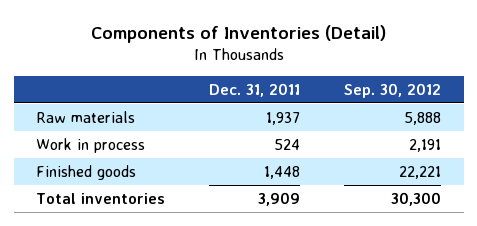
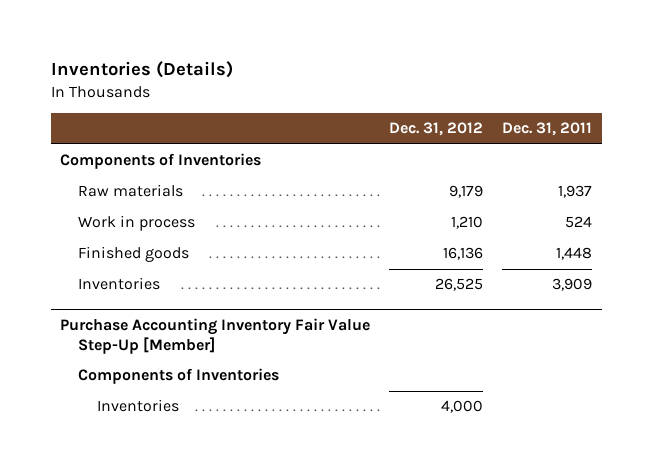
- Components of Inventories (Detail)
+ Inventories (Details)
- | Dec. 31, 2011 | Sep. 30, 2012
+ | Dec. 31, 2012 | Dec. 31, 2011
+ Components of Inventories
- Total inventories | 3,909 | 30,300
+ Inventories | 26,525 | 3,909
+ Purchase Accounting Inventory Fair Value Step-Up [Member]
+ Components of Inventories
+ Inventories | 4,000 |

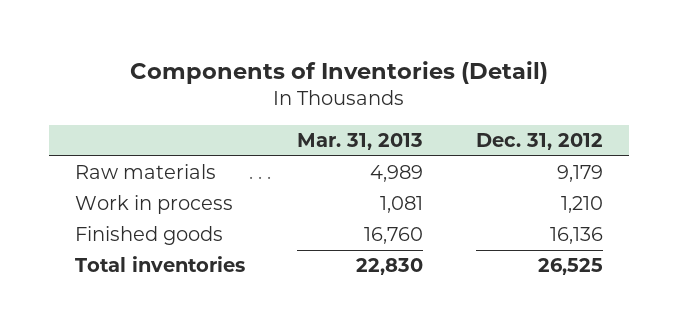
- Inventories (Details)
+ Components of Inventories (Detail)
- | Dec. 31, 2012 | Dec. 31, 2011
+ | Mar. 31, 2013 | Dec. 31, 2012
- Components of Inventories
- Inventories | 26,525 | 3,909
- Purchase Accounting Inventory Fair Value Step-Up [Member]
- Components of Inventories
- Inventories | 4,000 |
+ Total inventories | 22,830 | 26,525

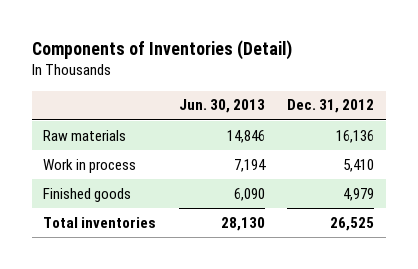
- | Mar. 31, 2013 | Dec. 31, 2012
+ | Jun. 30, 2013 | Dec. 31, 2012
- Raw materials | 4,989 | 9,179
- Work in process | 1,081 | 1,210
- Finished goods | 16,760 | 16,136
+ Raw materials | 14,846 | 16,136
+ Work in process | 7,194 | 5,410
+ Finished goods | 6,090 | 4,979

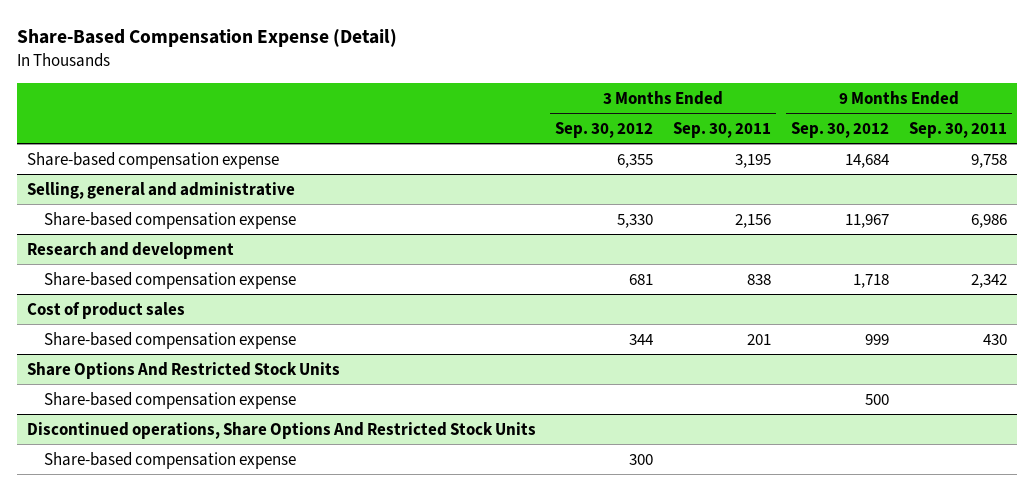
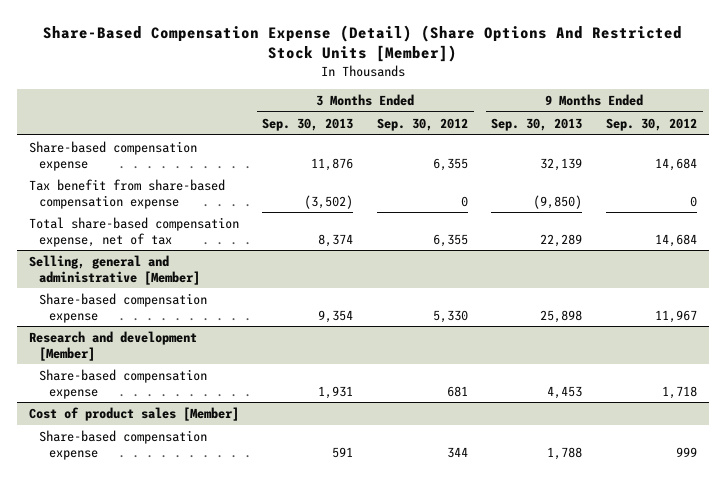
- Share-Based Compensation Expense (Detail)
+ Share-Based Compensation Expense (Detail) (Share Options And Restricted Stock Units [Member])
- | 3 Months Ended Sep. 30, 2012 | 3 Months Ended Sep. 30, 2011 | 9 Months Ended Sep. 30, 2012 | 9 Months Ended Sep. 30, 2011
+ | 3 Months Ended Sep. 30, 2013 | 3 Months Ended Sep. 30, 2012 | 9 Months Ended Sep. 30, 2013 | 9 Months Ended Sep. 30, 2012
- Selling, general and administrative
+ Tax benefit from share-based compensation expense | (3,502) | 0 | (9,850) | 0
+ Total share-based compensation expense, net of tax | 8,374 | 6,355 | 22,289 | 14,684
+ Selling, general and administrative [Member]
- Research and development
+ Research and development [Member]
- Cost of product sales
+ Cost of product sales [Member]
- Share Options And Restricted Stock Units
- Share-based compensation expense | | | 500 |
- Discontinued operations, Share Options And Restricted Stock Units
- Share-based compensation expense | 300 | | |

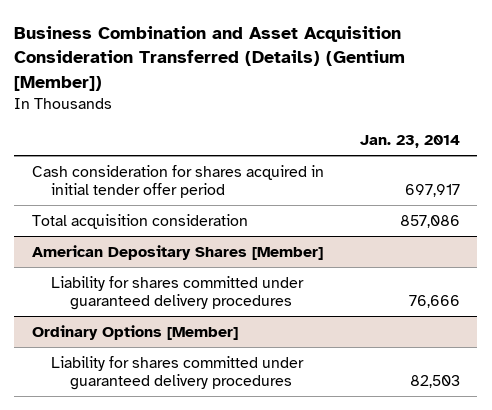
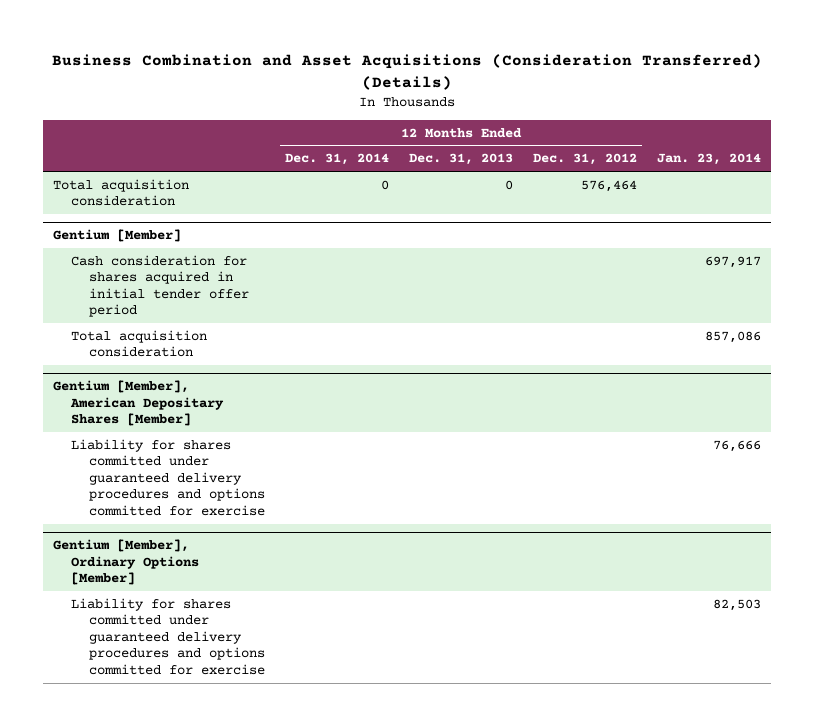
- Business Combination and Asset Acquisition Consideration Transferred (Details) (Gentium [Member])
+ Business Combination and Asset Acquisitions (Consideration Transferred) (Details)
- | Jan. 23, 2014
+ | 12 Months Ended Dec. 31, 2014 | 12 Months Ended Dec. 31, 2013 | 12 Months Ended Dec. 31, 2012 | Jan. 23, 2014
+ Total acquisition consideration | 0 | 0 | 576,464 |
+ Gentium [Member]
- American Depositary Shares [Member]
- Liability for shares committed under guaranteed delivery procedures | 76,666
- Ordinary Options [Member]
- Liability for shares committed under guaranteed delivery procedures | 82,503
+ Gentium [Member], American Depositary Shares [Member]
+ Liability for shares committed under guaranteed delivery procedures and options committed for exercise | | | | 76,666
+ Gentium [Member], Ordinary Options [Member]
+ Liability for shares committed under guaranteed delivery procedures and options committed for exercise | | | | 82,503

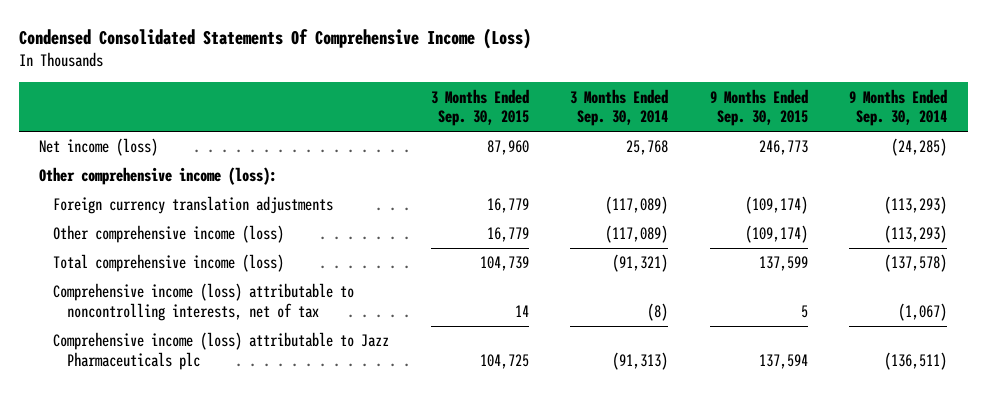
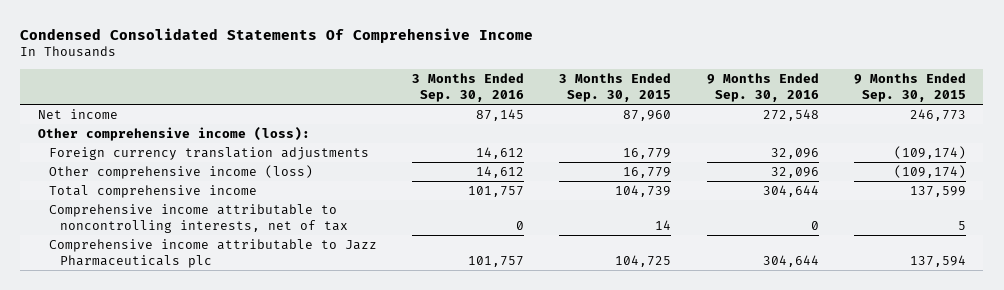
- Condensed Consolidated Statements Of Comprehensive Income (Loss)
+ Condensed Consolidated Statements Of Comprehensive Income
- | 3 Months Ended Sep. 30, 2015 | 3 Months Ended Sep. 30, 2014 | 9 Months Ended Sep. 30, 2015 | 9 Months Ended Sep. 30, 2014
+ | 3 Months Ended Sep. 30, 2016 | 3 Months Ended Sep. 30, 2015 | 9 Months Ended Sep. 30, 2016 | 9 Months Ended Sep. 30, 2015
- Net income (loss) | 87,960 | 25,768 | 246,773 | (24,285)
+ Net income | 87,145 | 87,960 | 272,548 | 246,773
- Total comprehensive income (loss) | 104,739 | (91,321) | 137,599 | (137,578)
- Comprehensive income (loss) attributable to noncontrolling interests, net of tax | 14 | (8) | 5 | (1,067)
- Comprehensive income (loss) attributable to Jazz Pharmaceuticals plc | 104,725 | (91,313) | 137,594 | (136,511)
+ Total comprehensive income | 101,757 | 104,739 | 304,644 | 137,599
+ Comprehensive income attributable to noncontrolling interests, net of tax | 0 | 14 | 0 | 5
+ Comprehensive income attributable to Jazz Pharmaceuticals plc | 101,757 | 104,725 | 304,644 | 137,594

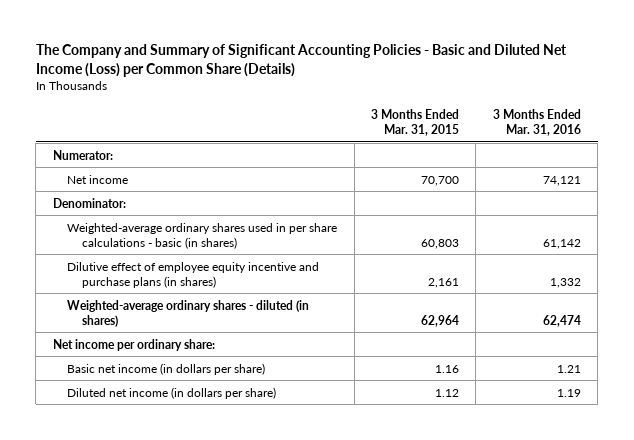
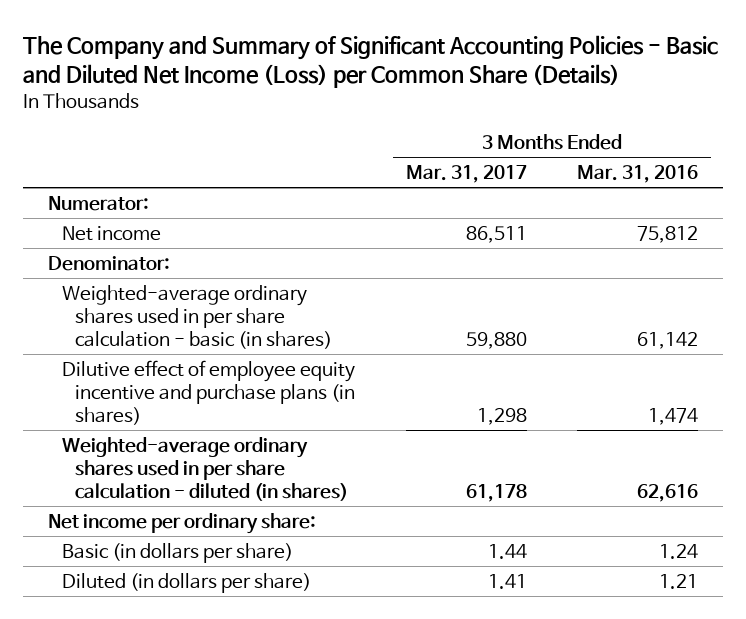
- | 3 Months Ended Mar. 31, 2015 | 3 Months Ended Mar. 31, 2016
+ | 3 Months Ended Mar. 31, 2017 | 3 Months Ended Mar. 31, 2016
- Net income | 70,700 | 74,121
+ Net income | 86,511 | 75,812
- Weighted-average ordinary shares used in per share calculations - basic (in shares) | 60,803 | 61,142
- Dilutive effect of employee equity incentive and purchase plans (in shares) | 2,161 | 1,332
- Weighted-average ordinary shares - diluted (in shares) | 62,964 | 62,474
+ Weighted-average ordinary shares used in per share calculation - basic (in shares) | 59,880 | 61,142
+ Dilutive effect of employee equity incentive and purchase plans (in shares) | 1,298 | 1,474
+ Weighted-average ordinary shares used in per share calculation - diluted (in shares) | 61,178 | 62,616
- Basic net income (in dollars per share) | 1.16 | 1.21
- Diluted net income (in dollars per share) | 1.12 | 1.19
+ Basic (in dollars per share) | 1.44 | 1.24
+ Diluted (in dollars per share) | 1.41 | 1.21

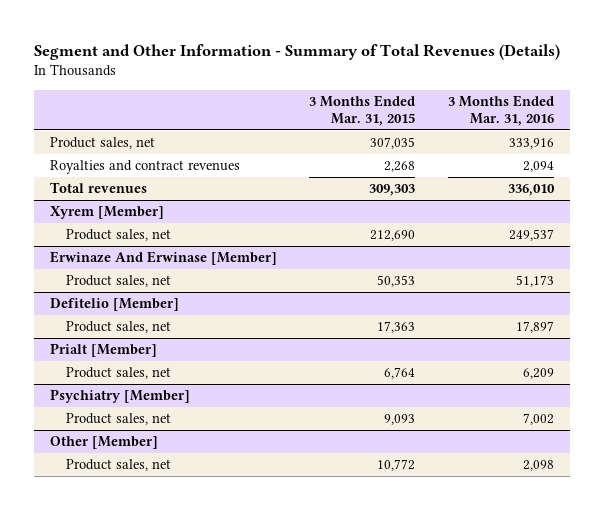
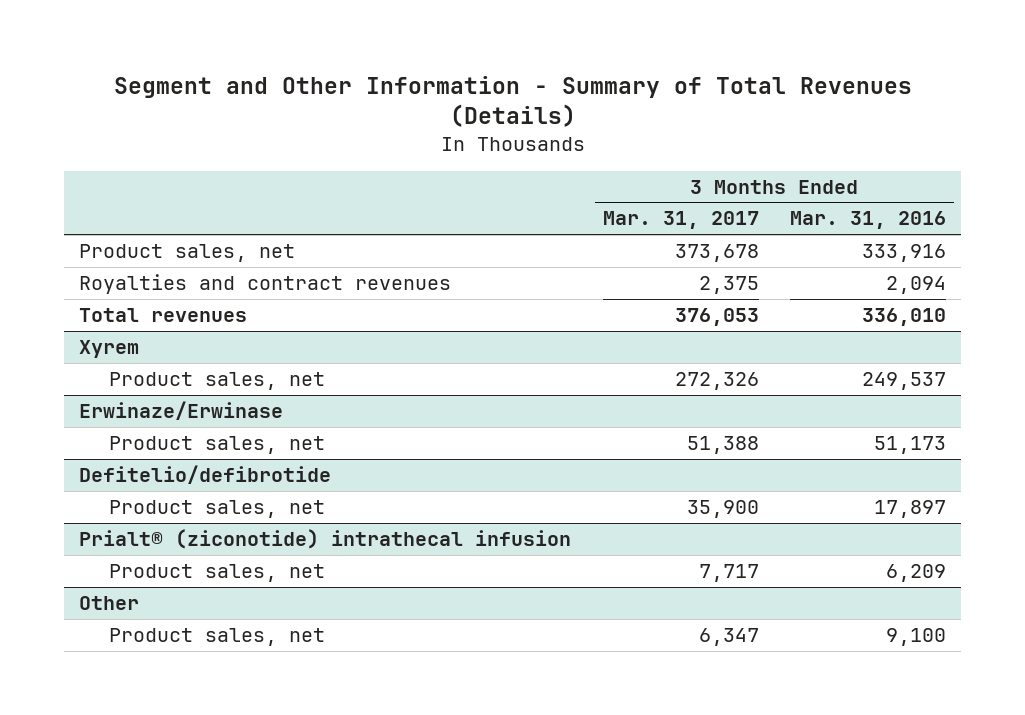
- | 3 Months Ended Mar. 31, 2015 | 3 Months Ended Mar. 31, 2016
+ | 3 Months Ended Mar. 31, 2017 | 3 Months Ended Mar. 31, 2016
- Xyrem [Member]
+ Xyrem
- Erwinaze And Erwinase [Member]
+ Erwinaze/Erwinase
- Defitelio [Member]
+ Defitelio/defibrotide
- Prialt [Member]
+ Prialt® (ziconotide) intrathecal infusion
- Psychiatry [Member]
- Product sales, net | 9,093 | 7,002
- Other [Member]
- Product sales, net | 10,772 | 2,098
+ Other
+ Product sales, net | 6,347 | 9,100

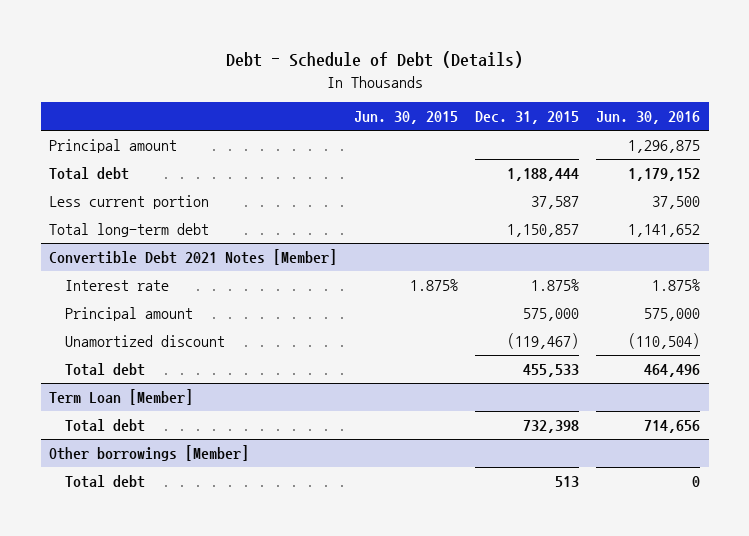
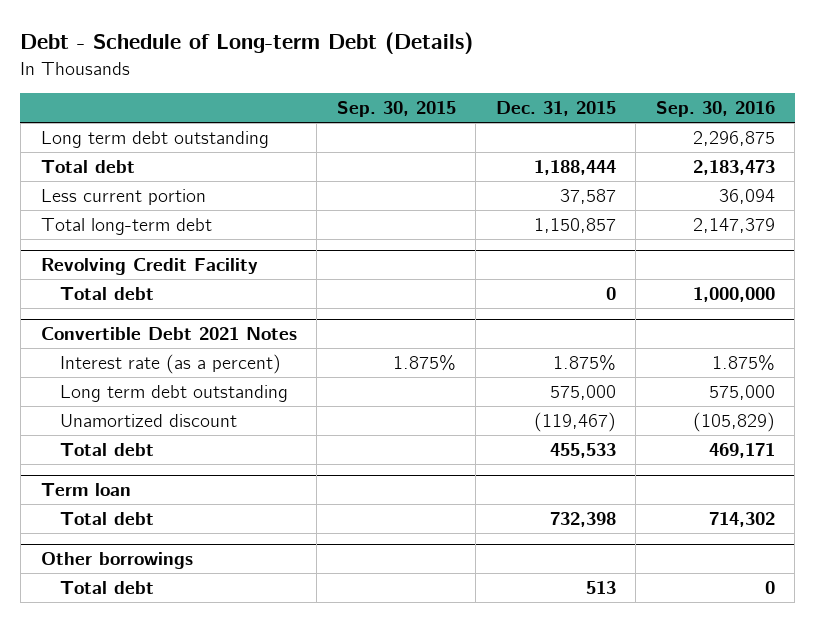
- Debt - Schedule of Debt (Details)
+ Debt - Schedule of Long-term Debt (Details)
- | Jun. 30, 2015 | Dec. 31, 2015 | Jun. 30, 2016
+ | Sep. 30, 2015 | Dec. 31, 2015 | Sep. 30, 2016
- Principal amount | | | 1,296,875
+ Long term debt outstanding | | | 2,296,875
- Convertible Debt 2021 Notes [Member]
- Interest rate | 1.875% | 1.875% | 1.875%
- Principal amount | | 575,000 | 575,000
+ Revolving Credit Facility
+ Total debt | | 0 | 1,000,000
+ Convertible Debt 2021 Notes
+ Interest rate (as a percent) | 1.875% | 1.875% | 1.875%
+ Long term debt outstanding | | 575,000 | 575,000
- Term Loan [Member]
+ Term loan
- Other borrowings [Member]
+ Other borrowings

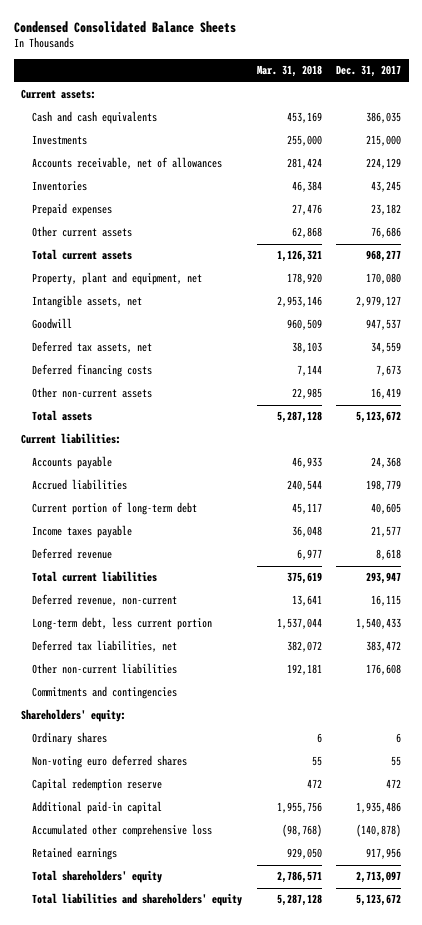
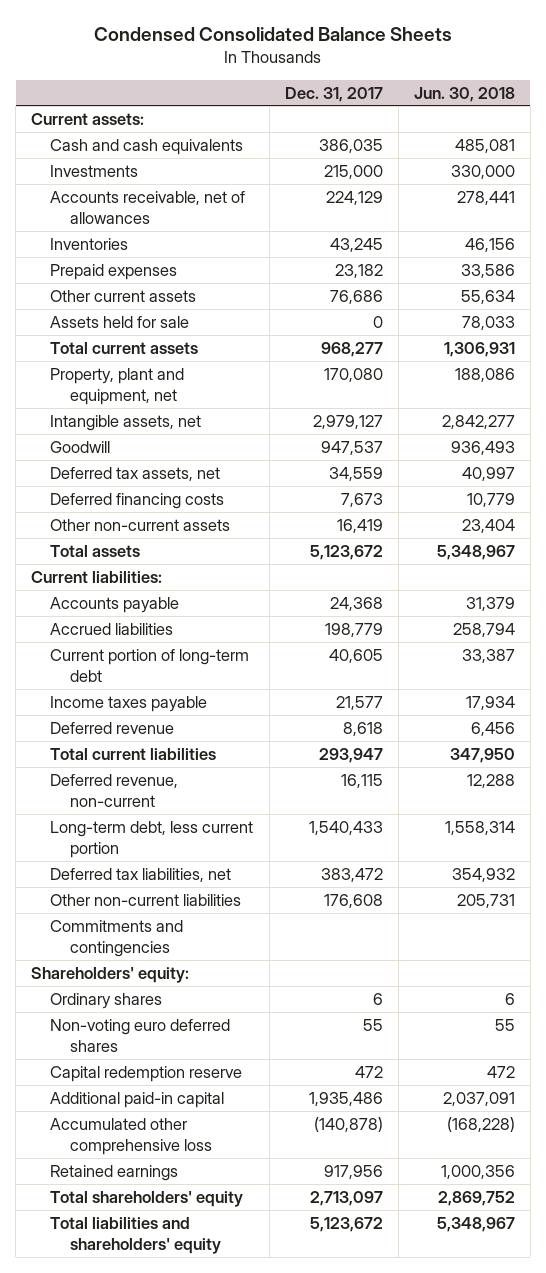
- | Mar. 31, 2018 | Dec. 31, 2017
+ | Dec. 31, 2017 | Jun. 30, 2018
+ Assets held for sale | 0 | 78,033

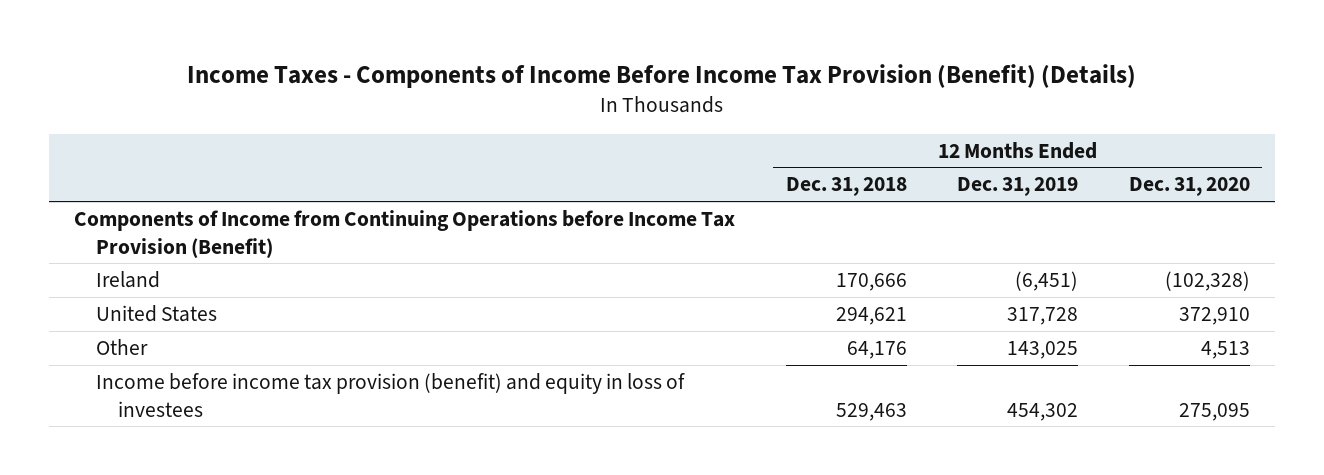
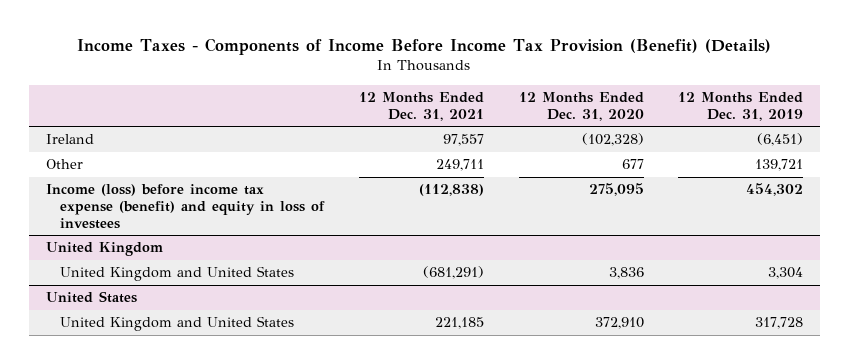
- | 12 Months Ended Dec. 31, 2018 | 12 Months Ended Dec. 31, 2019 | 12 Months Ended Dec. 31, 2020
+ | 12 Months Ended Dec. 31, 2021 | 12 Months Ended Dec. 31, 2020 | 12 Months Ended Dec. 31, 2019
- Components of Income from Continuing Operations before Income Tax Provision (Benefit)
- United States | 294,621 | 317,728 | 372,910
- Other | 64,176 | 143,025 | 4,513
- Income before income tax provision (benefit) and equity in loss of investees | 529,463 | 454,302 | 275,095
+ Other | 249,711 | 677 | 139,721
+ Income (loss) before income tax expense (benefit) and equity in loss of investees | (112,838) | 275,095 | 454,302
+ United Kingdom
+ United Kingdom and United States | (681,291) | 3,836 | 3,304
+ United States
+ United Kingdom and United States | 221,185 | 372,910 | 317,728

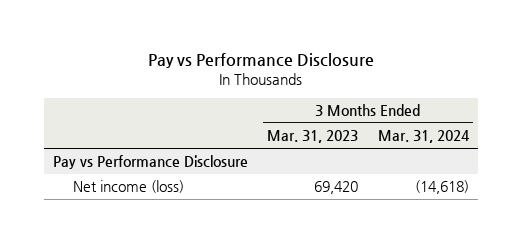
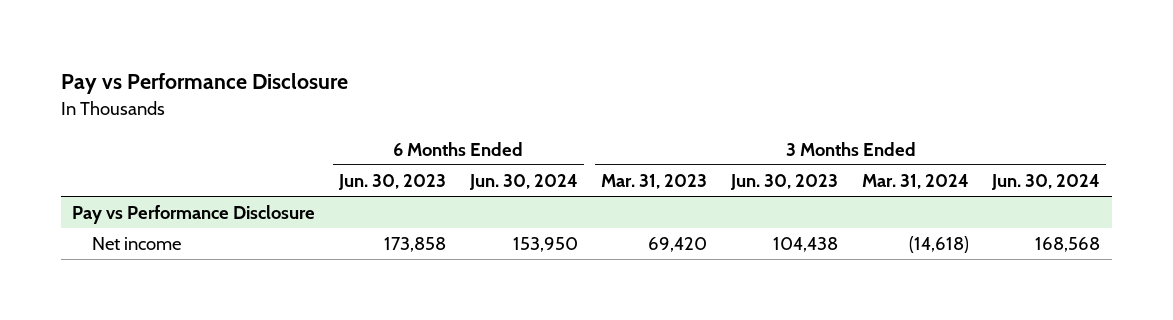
- | 3 Months Ended Mar. 31, 2023 | 3 Months Ended Mar. 31, 2024
+ | 6 Months Ended Jun. 30, 2023 | 6 Months Ended Jun. 30, 2024 | 3 Months Ended Mar. 31, 2023 | 3 Months Ended Jun. 30, 2023 | 3 Months Ended Mar. 31, 2024 | 3 Months Ended Jun. 30, 2024
- Net income (loss) | 69,420 | (14,618)
+ Net income | 173,858 | 153,950 | 69,420 | 104,438 | (14,618) | 168,568

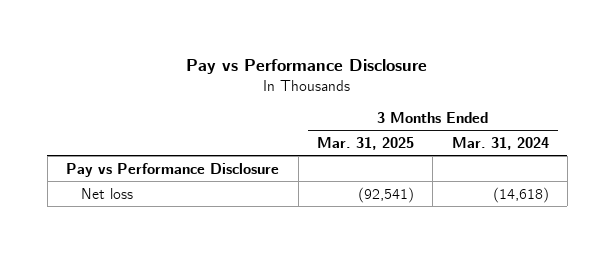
- | 6 Months Ended Jun. 30, 2023 | 6 Months Ended Jun. 30, 2024 | 3 Months Ended Mar. 31, 2023 | 3 Months Ended Jun. 30, 2023 | 3 Months Ended Mar. 31, 2024 | 3 Months Ended Jun. 30, 2024
+ | 3 Months Ended Mar. 31, 2025 | 3 Months Ended Mar. 31, 2024
- Net income | 173,858 | 153,950 | 69,420 | 104,438 | (14,618) | 168,568
+ Net loss | (92,541) | (14,618)

